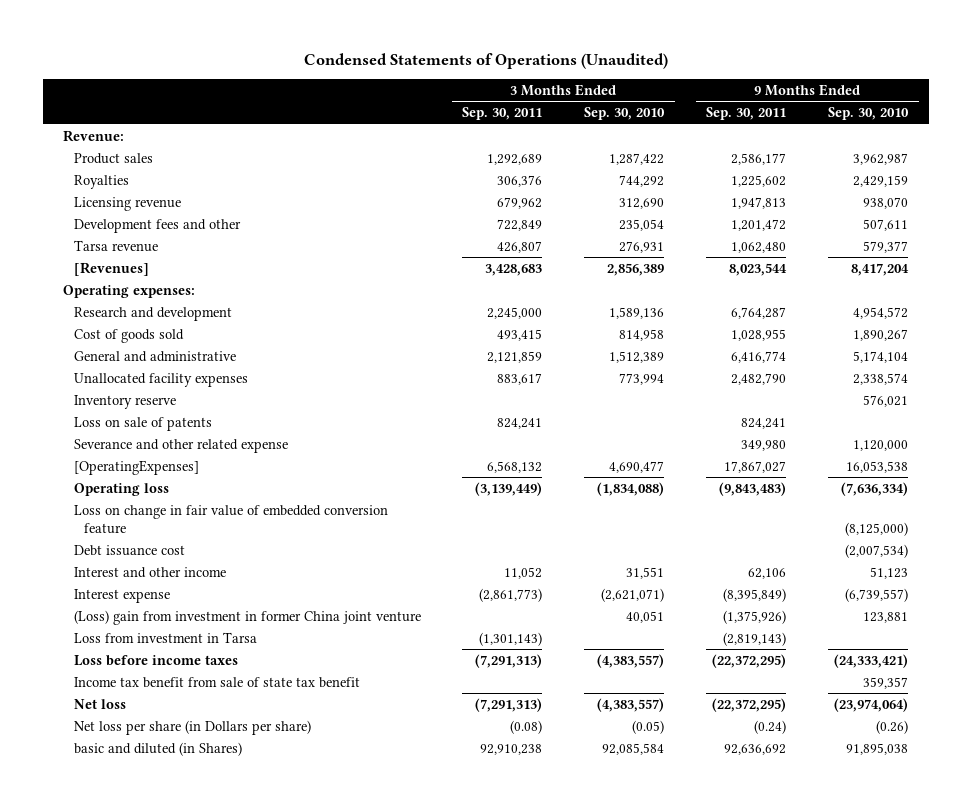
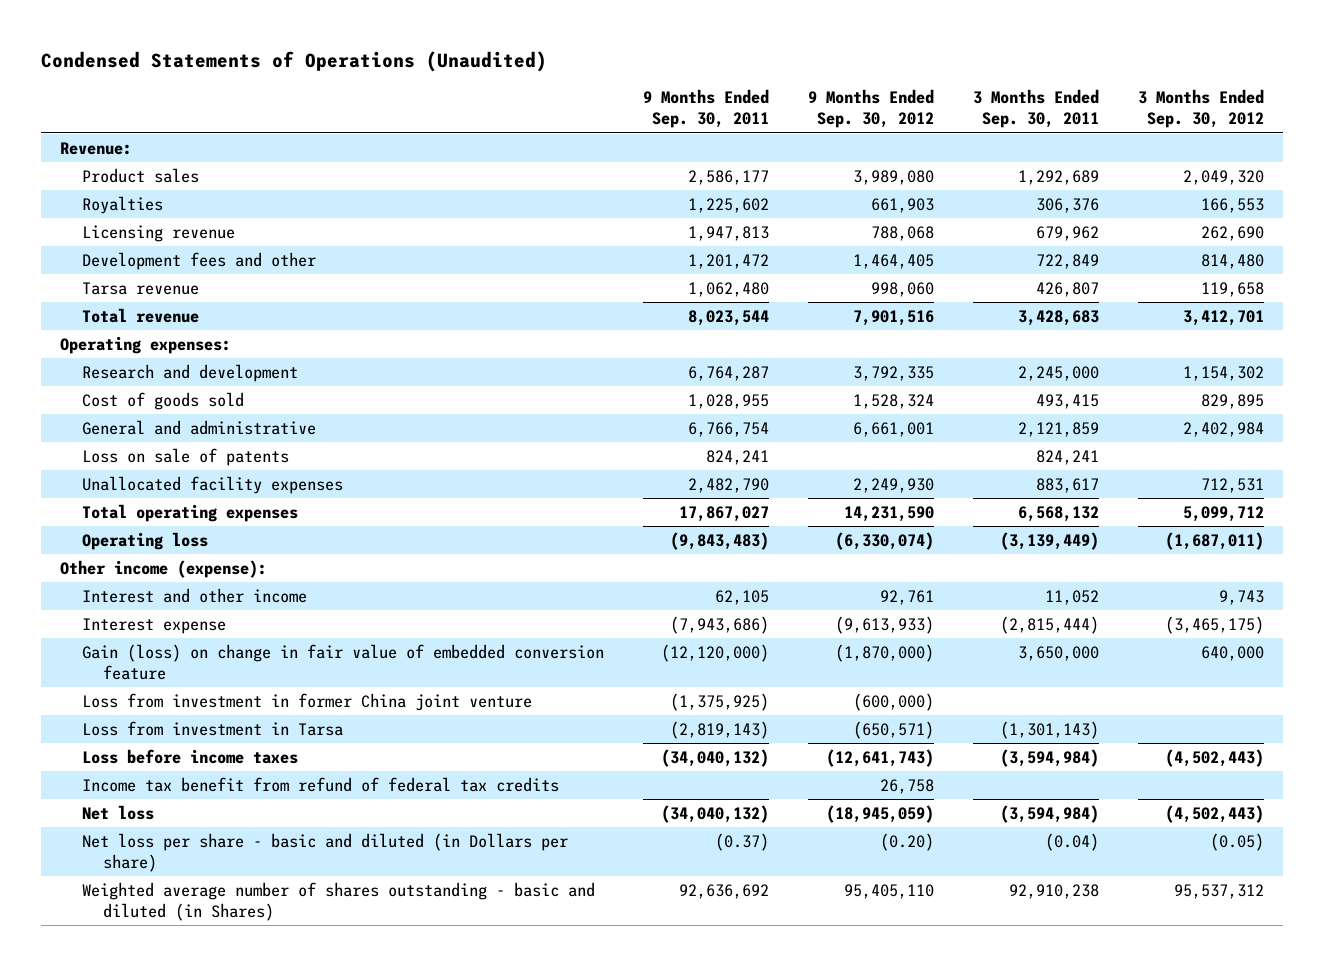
- | 3 Months Ended Sep. 30, 2011 | 3 Months Ended Sep. 30, 2010 | 9 Months Ended Sep. 30, 2011 | 9 Months Ended Sep. 30, 2010
+ | 9 Months Ended Sep. 30, 2011 | 9 Months Ended Sep. 30, 2012 | 3 Months Ended Sep. 30, 2011 | 3 Months Ended Sep. 30, 2012
- [Revenues] | 3,428,683 | 2,856,389 | 8,023,544 | 8,417,204
+ Total revenue | 8,023,544 | 7,901,516 | 3,428,683 | 3,412,701
- General and administrative | 2,121,859 | 1,512,389 | 6,416,774 | 5,174,104
- Inventory reserve | | | | 576,021
+ General and administrative | 6,766,754 | 6,661,001 | 2,121,859 | 2,402,984
- Severance and other related expense | | | 349,980 | 1,120,000
- [OperatingExpenses] | 6,568,132 | 4,690,477 | 17,867,027 | 16,053,538
moved down: Unallocated facility expenses | 2,482,790 | 2,249,930 | 883,617 | 712,531
+ Total operating expenses | 17,867,027 | 14,231,590 | 6,568,132 | 5,099,712
- Loss on change in fair value of embedded conversion feature | | | | (8,125,000)
- Debt issuance cost | | | | (2,007,534)
- Interest and other income | 11,052 | 31,551 | 62,106 | 51,123
- Interest expense | (2,861,773) | (2,621,071) | (8,395,849) | (6,739,557)
- (Loss) gain from investment in former China joint venture | | 40,051 | (1,375,926) | 123,881
+ Other income (expense):
+ Interest and other income | 62,105 | 92,761 | 11,052 | 9,743
+ Interest expense | (7,943,686) | (9,613,933) | (2,815,444) | (3,465,175)
+ Gain (loss) on change in fair value of embedded conversion feature | (12,120,000) | (1,870,000) | 3,650,000 | 640,000
+ Loss from investment in former China joint venture | (1,375,925) | (600,000) | |
- Loss before income taxes | (7,291,313) | (4,383,557) | (22,372,295) | (24,333,421)
- Income tax benefit from sale of state tax benefit | | | | 359,357
- Net loss | (7,291,313) | (4,383,557) | (22,372,295) | (23,974,064)
- Net loss per share (in Dollars per share) | (0.08) | (0.05) | (0.24) | (0.26)
- basic and diluted (in Shares) | 92,910,238 | 92,085,584 | 92,636,692 | 91,895,038
+ Loss before income taxes | (34,040,132) | (12,641,743) | (3,594,984) | (4,502,443)
+ Income tax benefit from refund of federal tax credits | | 26,758 | |
+ Net loss | (34,040,132) | (18,945,059) | (3,594,984) | (4,502,443)
+ Net loss per share - basic and diluted (in Dollars per share) | (0.37) | (0.20) | (0.04) | (0.05)
+ Weighted average number of shares outstanding - basic and diluted (in Shares) | 92,636,692 | 95,405,110 | 92,910,238 | 95,537,312

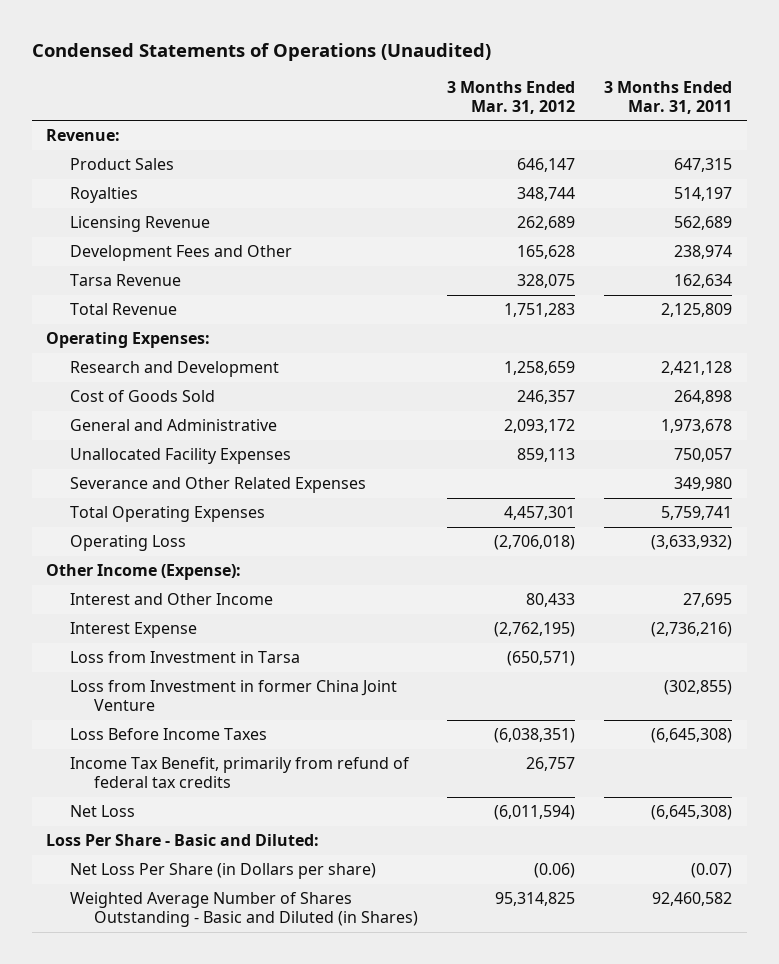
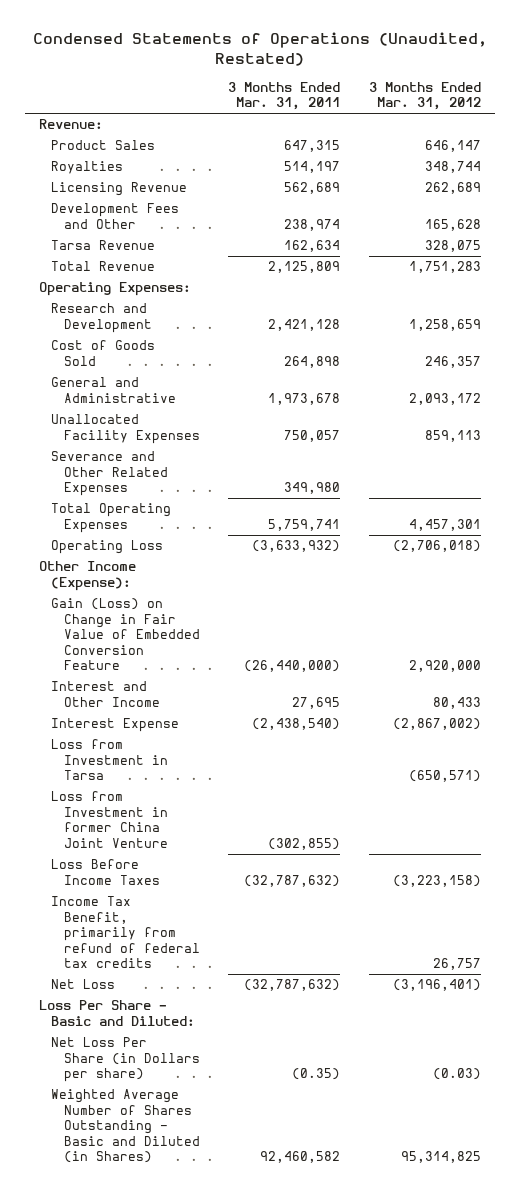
- Condensed Statements of Operations (Unaudited)
+ Condensed Statements of Operations (Unaudited, Restated)
- | 3 Months Ended Mar. 31, 2012 | 3 Months Ended Mar. 31, 2011
+ | 3 Months Ended Mar. 31, 2011 | 3 Months Ended Mar. 31, 2012
+ Gain (Loss) on Change in Fair Value of Embedded Conversion Feature | (26,440,000) | 2,920,000
- Interest Expense | (2,762,195) | (2,736,216)
+ Interest Expense | (2,438,540) | (2,867,002)
- Loss Before Income Taxes | (6,038,351) | (6,645,308)
+ Loss Before Income Taxes | (32,787,632) | (3,223,158)
- Net Loss | (6,011,594) | (6,645,308)
+ Net Loss | (32,787,632) | (3,196,401)
- Net Loss Per Share (in Dollars per share) | (0.06) | (0.07)
+ Net Loss Per Share (in Dollars per share) | (0.35) | (0.03)

